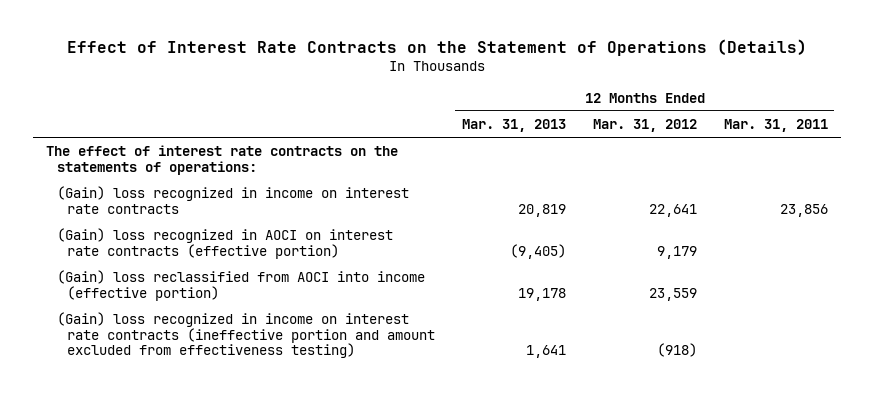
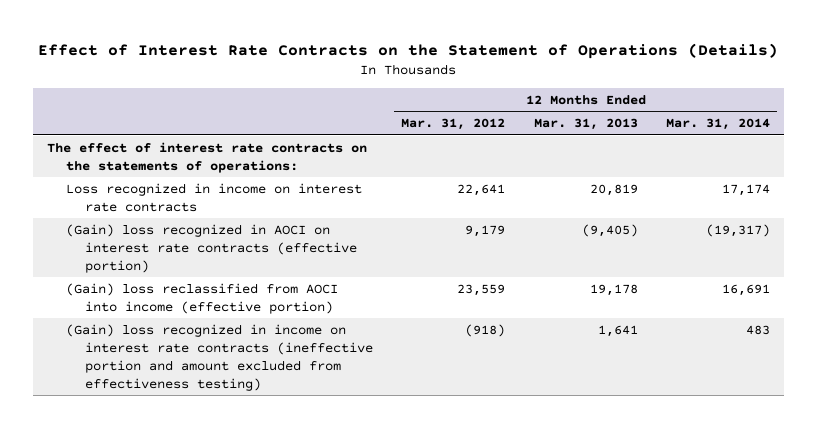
- | 12 Months Ended Mar. 31, 2013 | 12 Months Ended Mar. 31, 2012 | 12 Months Ended Mar. 31, 2011
+ | 12 Months Ended Mar. 31, 2012 | 12 Months Ended Mar. 31, 2013 | 12 Months Ended Mar. 31, 2014
- (Gain) loss recognized in income on interest rate contracts | 20,819 | 22,641 | 23,856
+ Loss recognized in income on interest rate contracts | 22,641 | 20,819 | 17,174

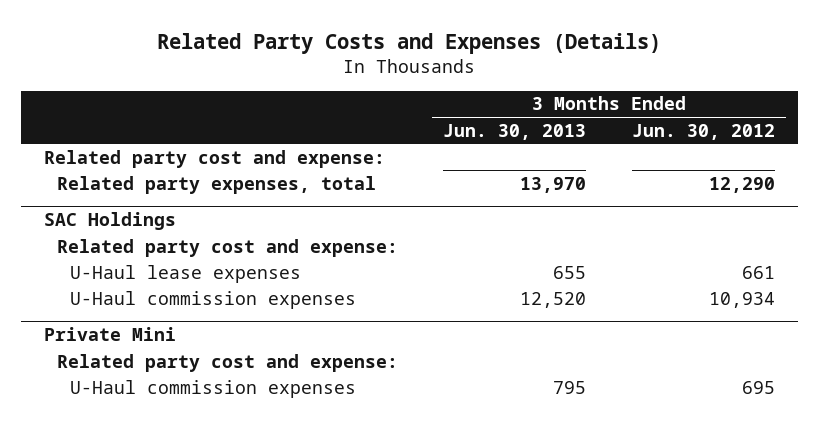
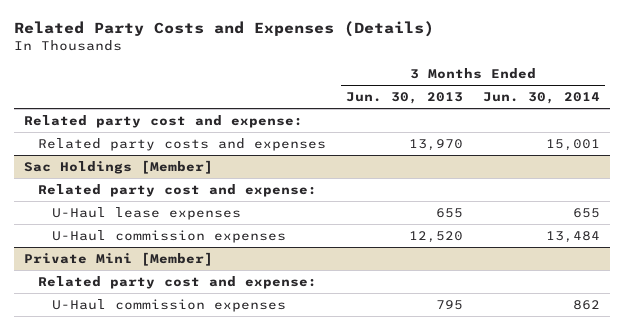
- | 3 Months Ended Jun. 30, 2013 | 3 Months Ended Jun. 30, 2012
+ | 3 Months Ended Jun. 30, 2013 | 3 Months Ended Jun. 30, 2014
- Related party expenses, total | 13,970 | 12,290
- SAC Holdings
+ Related party costs and expenses | 13,970 | 15,001
+ Sac Holdings [Member]
- Private Mini
+ Private Mini [Member]

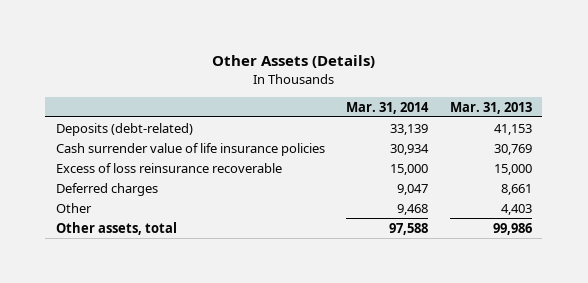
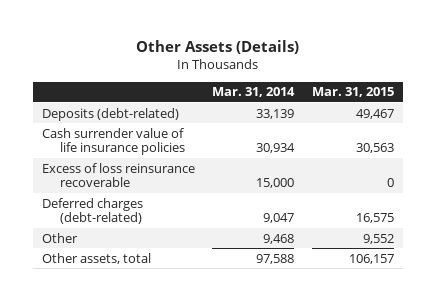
- | Mar. 31, 2014 | Mar. 31, 2013
+ | Mar. 31, 2014 | Mar. 31, 2015
- Deferred charges | 9,047 | 8,661
+ Deferred charges (debt-related) | 9,047 | 16,575

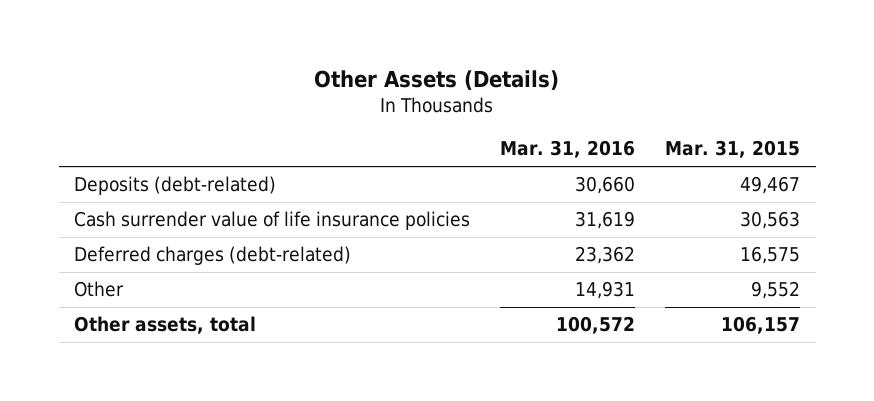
- | Mar. 31, 2014 | Mar. 31, 2015
+ | Mar. 31, 2016 | Mar. 31, 2015
- Excess of loss reinsurance recoverable | 15,000 | 0

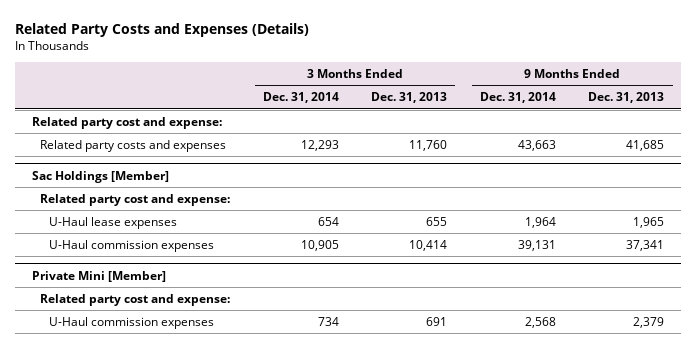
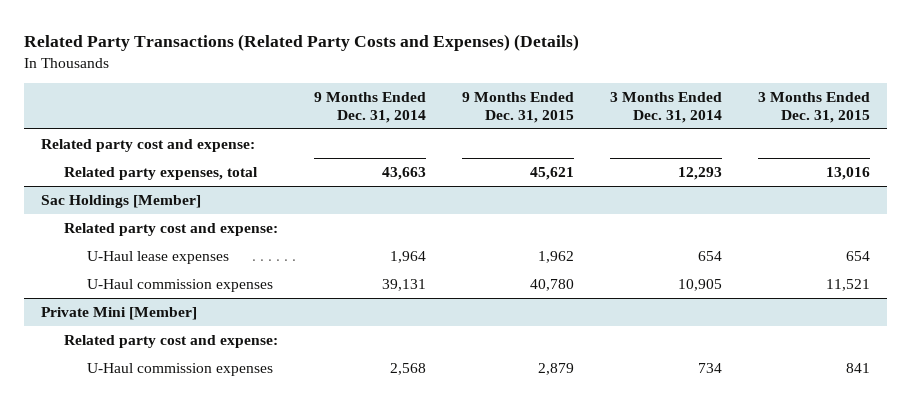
- Related Party Costs and Expenses (Details)
+ Related Party Transactions (Related Party Costs and Expenses) (Details)
- | 3 Months Ended Dec. 31, 2014 | 3 Months Ended Dec. 31, 2013 | 9 Months Ended Dec. 31, 2014 | 9 Months Ended Dec. 31, 2013
+ | 9 Months Ended Dec. 31, 2014 | 9 Months Ended Dec. 31, 2015 | 3 Months Ended Dec. 31, 2014 | 3 Months Ended Dec. 31, 2015
- Related party costs and expenses | 12,293 | 11,760 | 43,663 | 41,685
+ Related party expenses, total | 43,663 | 45,621 | 12,293 | 13,016

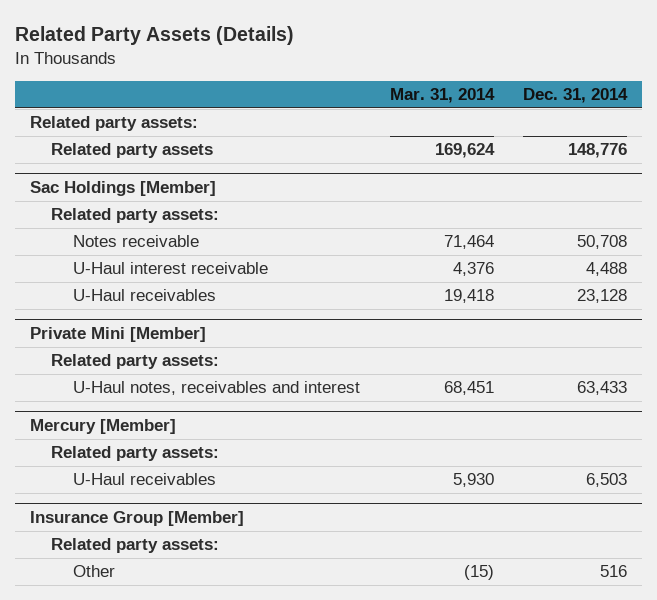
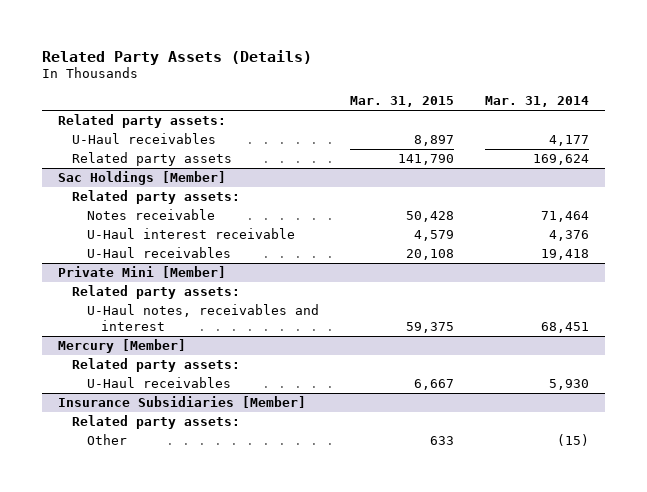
- | Mar. 31, 2014 | Dec. 31, 2014
+ | Mar. 31, 2015 | Mar. 31, 2014
+ U-Haul receivables | 8,897 | 4,177
- Insurance Group [Member]
+ Insurance Subsidiaries [Member]

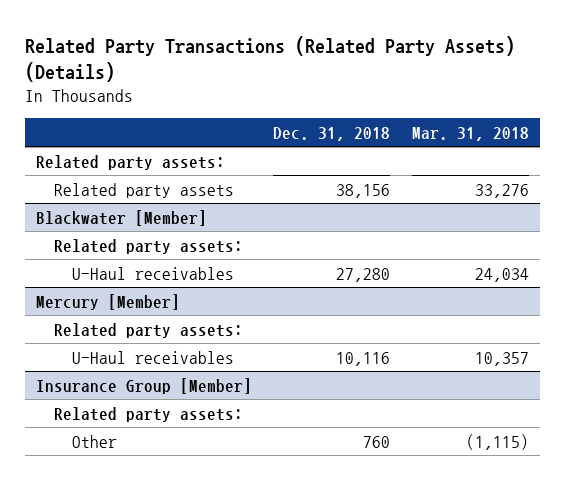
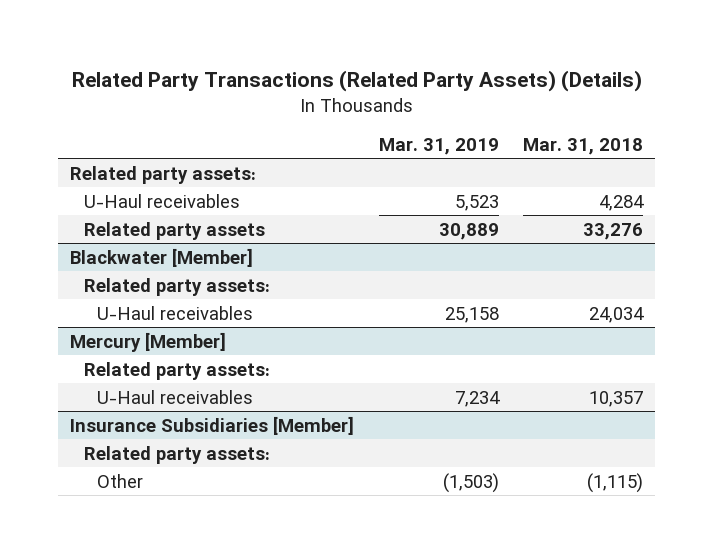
- | Dec. 31, 2018 | Mar. 31, 2018
+ | Mar. 31, 2019 | Mar. 31, 2018
+ U-Haul receivables | 5,523 | 4,284
- Insurance Group [Member]
+ Insurance Subsidiaries [Member]

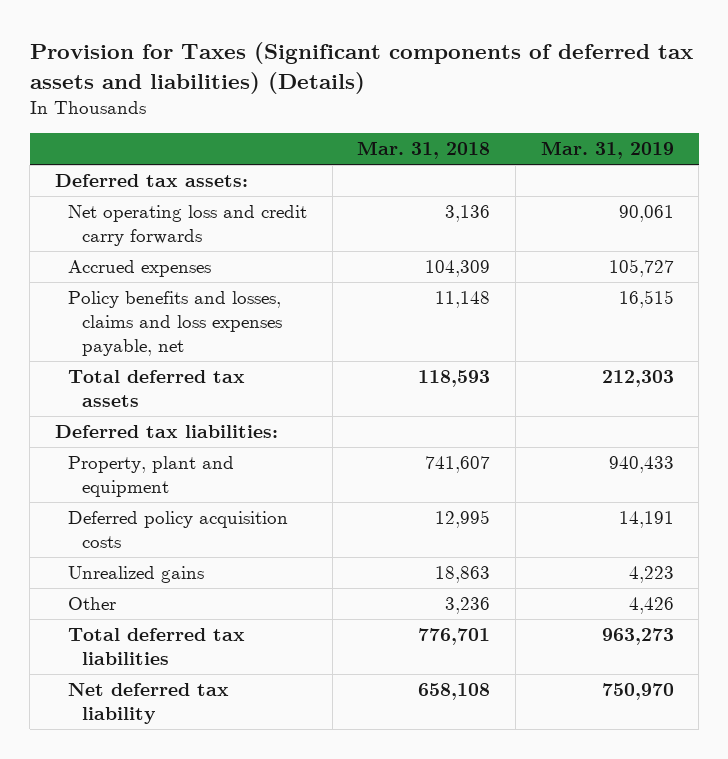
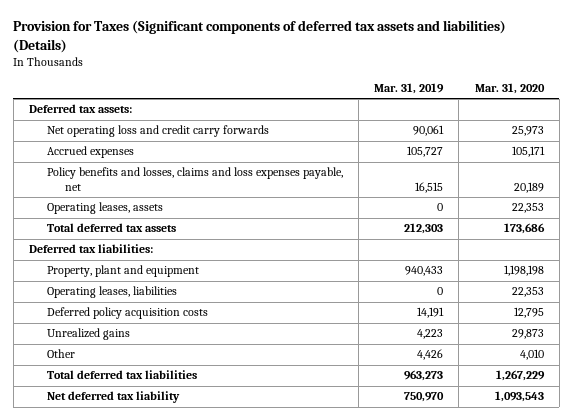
- | Mar. 31, 2018 | Mar. 31, 2019
+ | Mar. 31, 2019 | Mar. 31, 2020
+ Operating leases, assets | 0 | 22,353
+ Operating leases, liabilities | 0 | 22,353

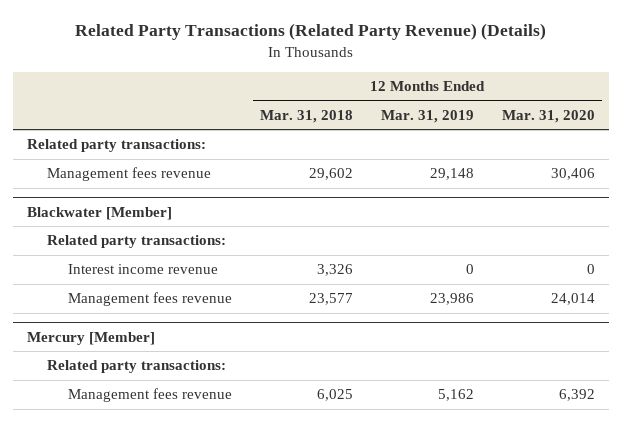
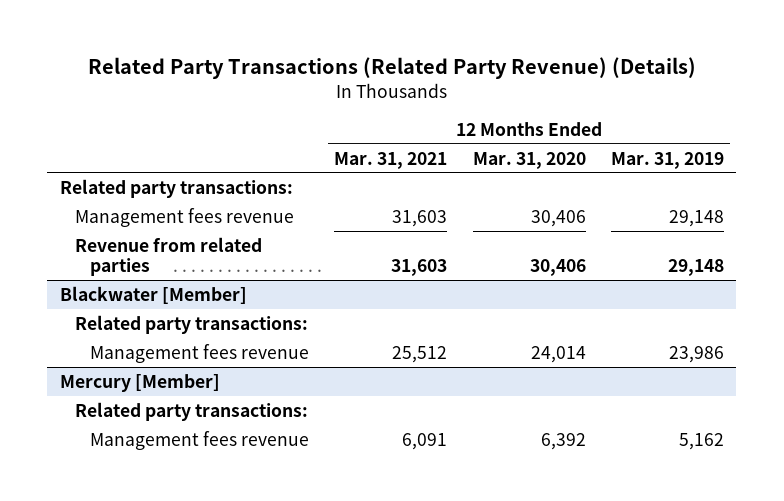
- | 12 Months Ended Mar. 31, 2018 | 12 Months Ended Mar. 31, 2019 | 12 Months Ended Mar. 31, 2020
+ | 12 Months Ended Mar. 31, 2021 | 12 Months Ended Mar. 31, 2020 | 12 Months Ended Mar. 31, 2019
+ Revenue from related parties | 31,603 | 30,406 | 29,148
@ Blackwater [Member]
- Interest income revenue | 3,326 | 0 | 0

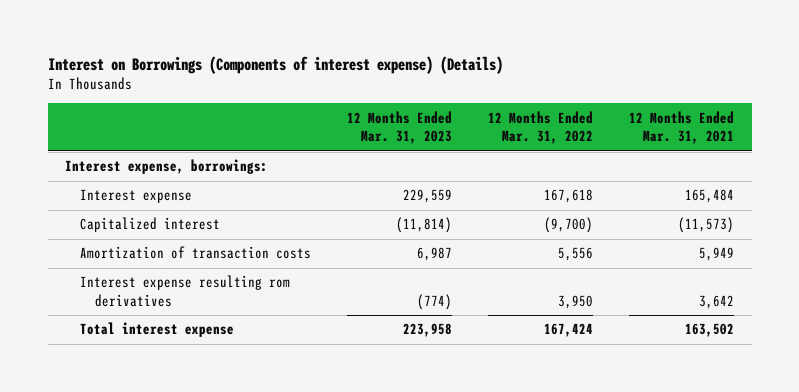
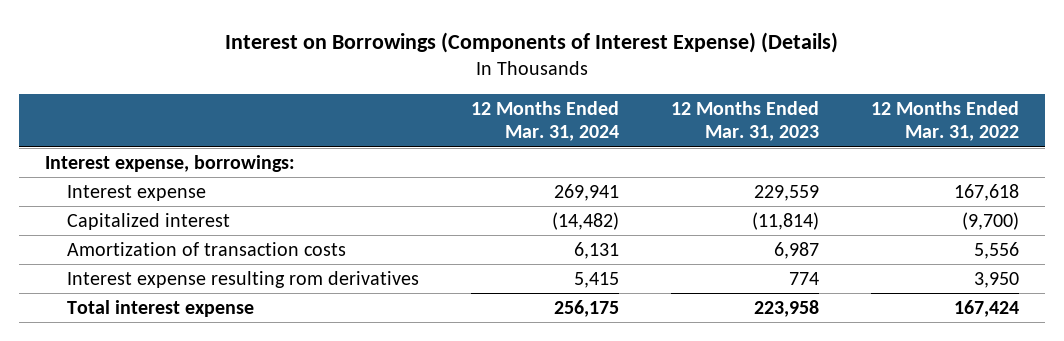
- Interest on Borrowings (Components of interest expense) (Details)
+ Interest on Borrowings (Components of Interest Expense) (Details)
- | 12 Months Ended Mar. 31, 2023 | 12 Months Ended Mar. 31, 2022 | 12 Months Ended Mar. 31, 2021
+ | 12 Months Ended Mar. 31, 2024 | 12 Months Ended Mar. 31, 2023 | 12 Months Ended Mar. 31, 2022
- Interest expense resulting rom derivatives | (774) | 3,950 | 3,642
+ Interest expense resulting rom derivatives | 5,415 | 774 | 3,950

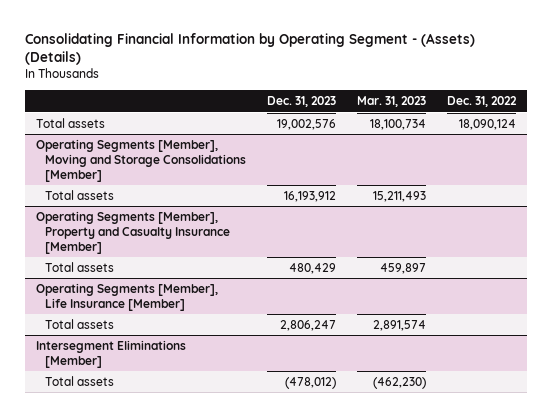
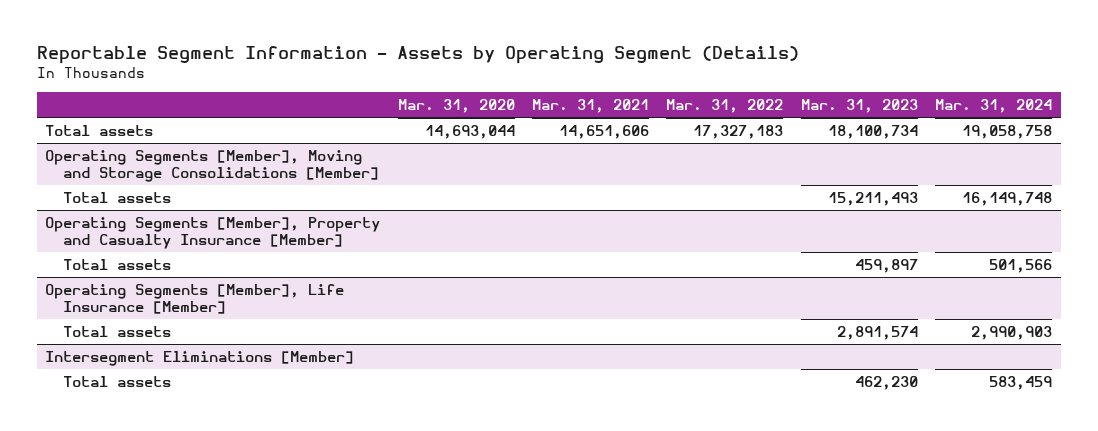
- Consolidating Financial Information by Operating Segment - (Assets) (Details)
+ Reportable Segment Information - Assets by Operating Segment (Details)
- | Dec. 31, 2023 | Mar. 31, 2023 | Dec. 31, 2022
+ | Mar. 31, 2020 | Mar. 31, 2021 | Mar. 31, 2022 | Mar. 31, 2023 | Mar. 31, 2024
@ Intersegment Eliminations [Member]
- Total assets | (478,012) | (462,230) |
+ Total assets | | | | 462,230 | 583,459

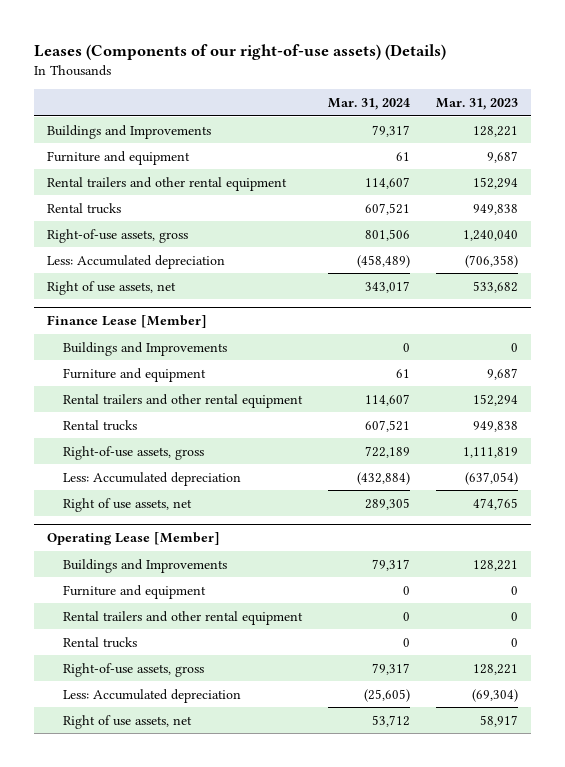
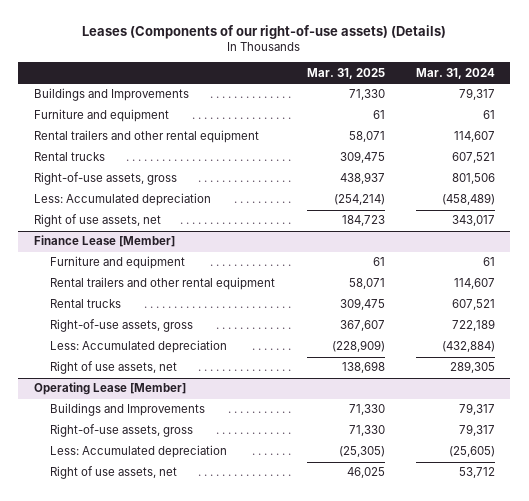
- | Mar. 31, 2024 | Mar. 31, 2023
+ | Mar. 31, 2025 | Mar. 31, 2024
@ Finance Lease [Member]
- Buildings and Improvements | 0 | 0
@ Operating Lease [Member]
- Furniture and equipment | 0 | 0
- Rental trailers and other rental equipment | 0 | 0
- Rental trucks | 0 | 0

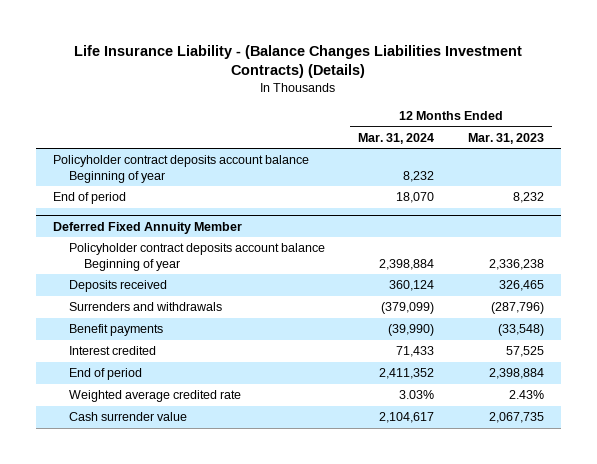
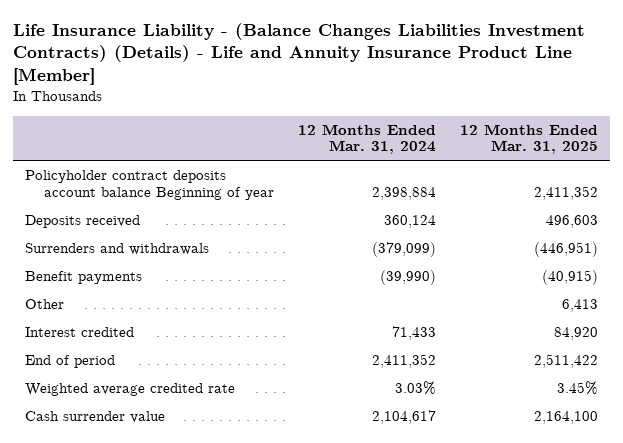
- Life Insurance Liability - (Balance Changes Liabilities Investment Contracts) (Details)
+ Life Insurance Liability - (Balance Changes Liabilities Investment Contracts) (Details) - Life and Annuity Insurance Product Line [Member]
- | 12 Months Ended Mar. 31, 2024 | 12 Months Ended Mar. 31, 2023
+ | 12 Months Ended Mar. 31, 2024 | 12 Months Ended Mar. 31, 2025
- Policyholder contract deposits account balance Beginning of year | 8,232 |
- End of period | 18,070 | 8,232
- Deferred Fixed Annuity Member
+ Other | | 6,413

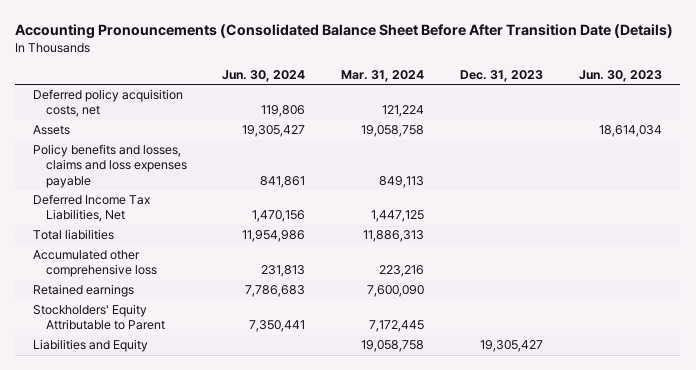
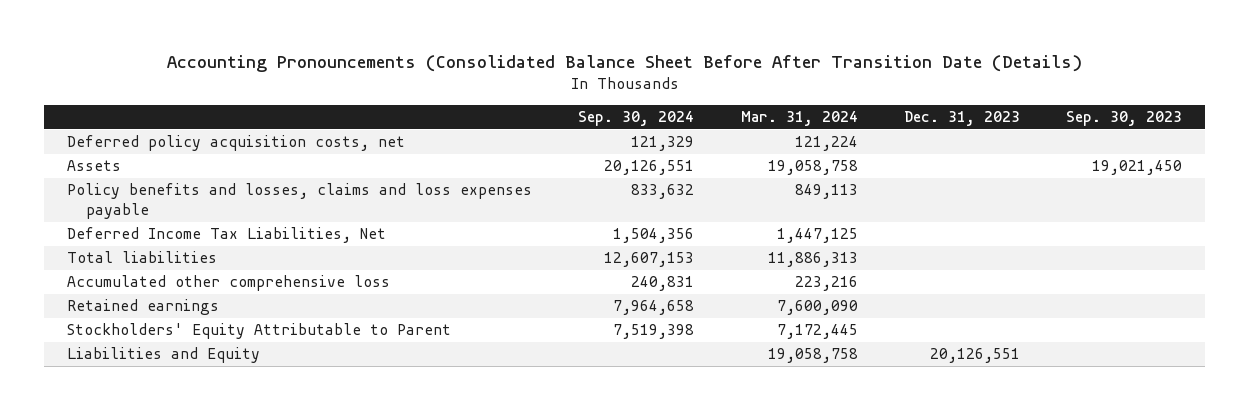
- | Jun. 30, 2024 | Mar. 31, 2024 | Dec. 31, 2023 | Jun. 30, 2023
+ | Sep. 30, 2024 | Mar. 31, 2024 | Dec. 31, 2023 | Sep. 30, 2023
- Liabilities and Equity | | 19,058,758 | 19,305,427 |
+ Liabilities and Equity | | 19,058,758 | 20,126,551 |

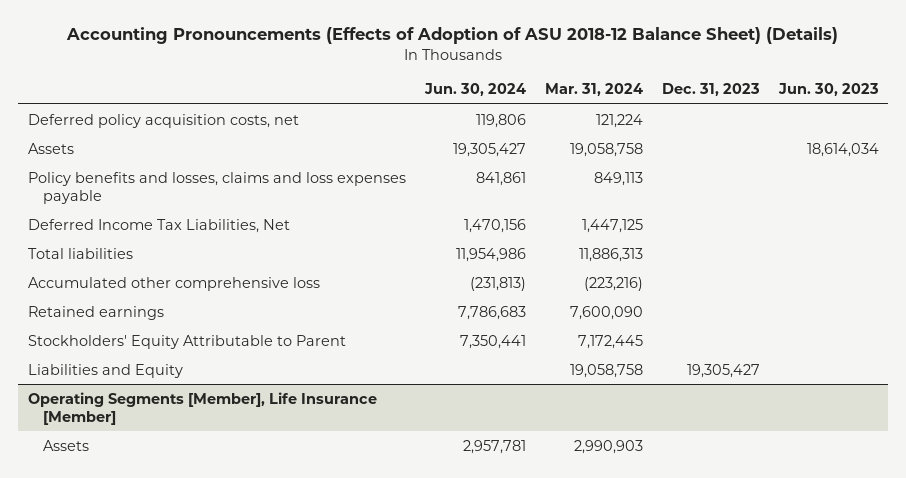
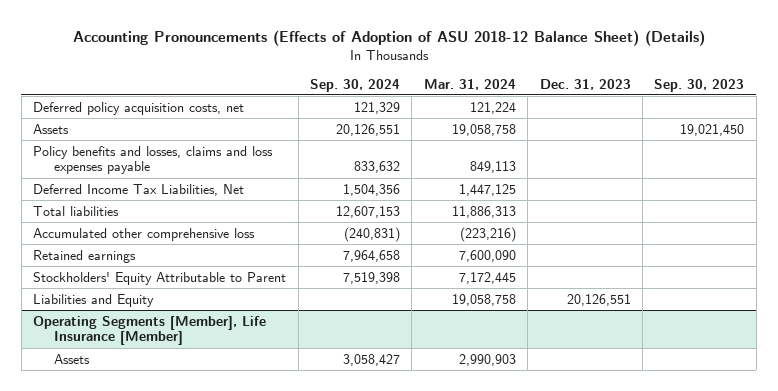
- | Jun. 30, 2024 | Mar. 31, 2024 | Dec. 31, 2023 | Jun. 30, 2023
+ | Sep. 30, 2024 | Mar. 31, 2024 | Dec. 31, 2023 | Sep. 30, 2023
- Liabilities and Equity | | 19,058,758 | 19,305,427 |
+ Liabilities and Equity | | 19,058,758 | 20,126,551 |

